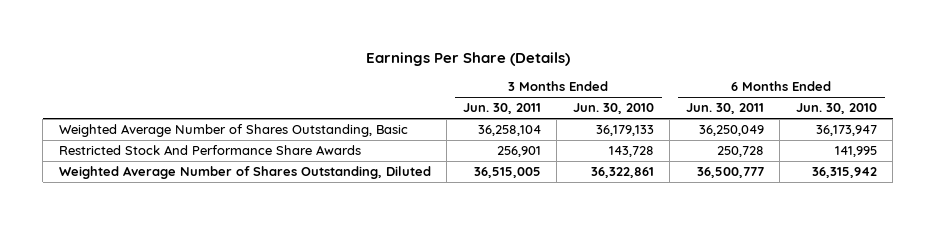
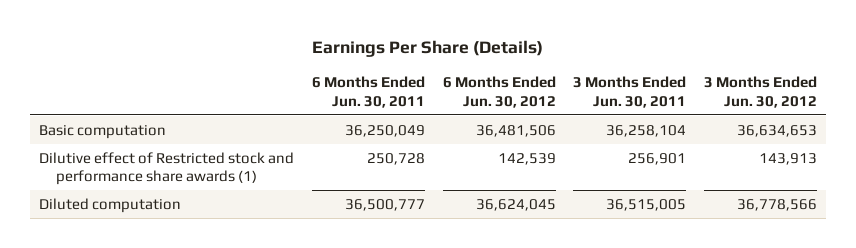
- | 3 Months Ended Jun. 30, 2011 | 3 Months Ended Jun. 30, 2010 | 6 Months Ended Jun. 30, 2011 | 6 Months Ended Jun. 30, 2010
+ | 6 Months Ended Jun. 30, 2011 | 6 Months Ended Jun. 30, 2012 | 3 Months Ended Jun. 30, 2011 | 3 Months Ended Jun. 30, 2012
- Weighted Average Number of Shares Outstanding, Basic | 36,258,104 | 36,179,133 | 36,250,049 | 36,173,947
- Restricted Stock And Performance Share Awards | 256,901 | 143,728 | 250,728 | 141,995
- Weighted Average Number of Shares Outstanding, Diluted | 36,515,005 | 36,322,861 | 36,500,777 | 36,315,942
+ Basic computation | 36,250,049 | 36,481,506 | 36,258,104 | 36,634,653
+ Dilutive effect of Restricted stock and performance share awards (1) | 250,728 | 142,539 | 256,901 | 143,913
+ Diluted computation | 36,500,777 | 36,624,045 | 36,515,005 | 36,778,566

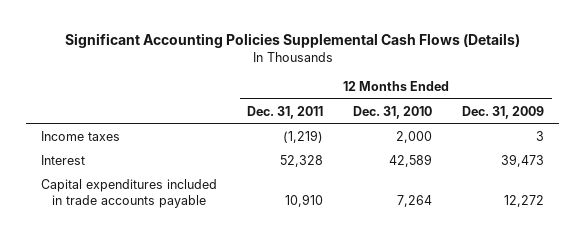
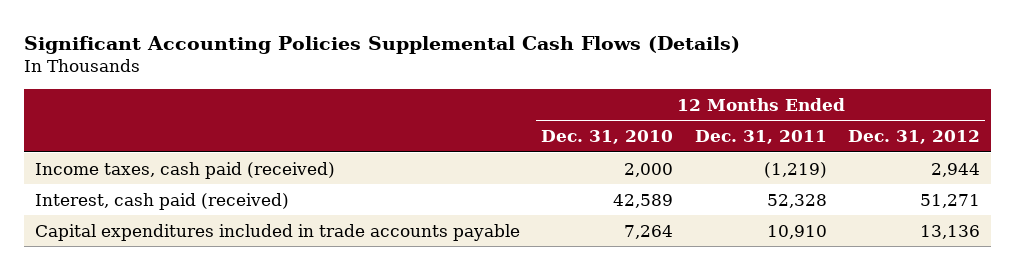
- | 12 Months Ended Dec. 31, 2011 | 12 Months Ended Dec. 31, 2010 | 12 Months Ended Dec. 31, 2009
+ | 12 Months Ended Dec. 31, 2010 | 12 Months Ended Dec. 31, 2011 | 12 Months Ended Dec. 31, 2012
- Income taxes | (1,219) | 2,000 | 3
- Interest | 52,328 | 42,589 | 39,473
+ Income taxes, cash paid (received) | 2,000 | (1,219) | 2,944
+ Interest, cash paid (received) | 42,589 | 52,328 | 51,271

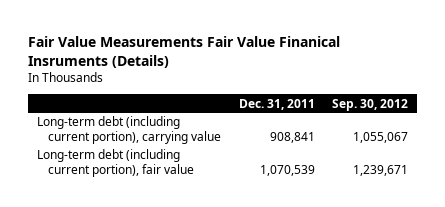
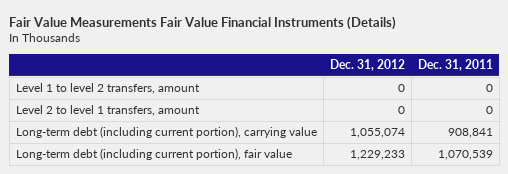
- Fair Value Measurements Fair Value Finanical Insruments (Details)
+ Fair Value Measurements Fair Value Financial Instruments (Details)
- | Dec. 31, 2011 | Sep. 30, 2012
+ | Dec. 31, 2012 | Dec. 31, 2011
+ Level 1 to level 2 transfers, amount | 0 | 0
+ Level 2 to level 1 transfers, amount | 0 | 0

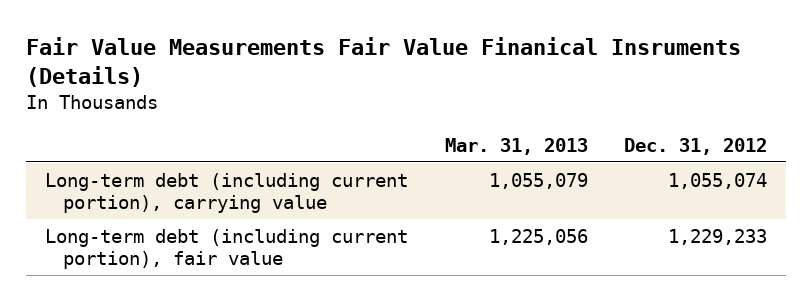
- Fair Value Measurements Fair Value Financial Instruments (Details)
+ Fair Value Measurements Fair Value Finanical Insruments (Details)
- | Dec. 31, 2012 | Dec. 31, 2011
+ | Mar. 31, 2013 | Dec. 31, 2012
- Level 1 to level 2 transfers, amount | 0 | 0
- Level 2 to level 1 transfers, amount | 0 | 0

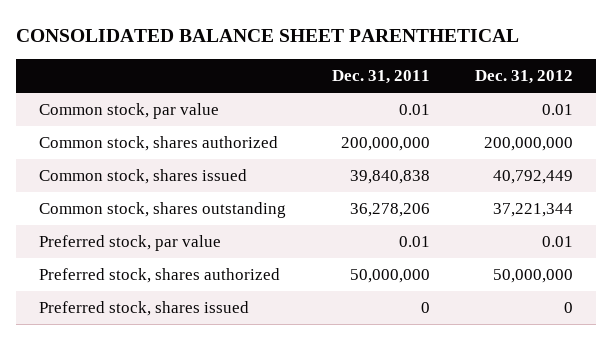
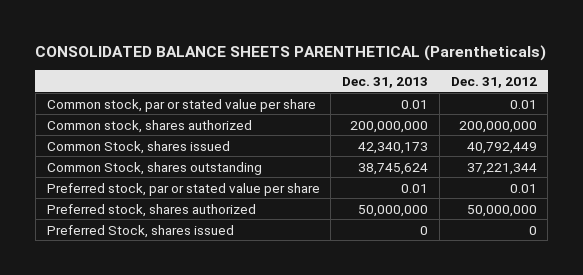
- CONSOLIDATED BALANCE SHEET PARENTHETICAL
+ CONSOLIDATED BALANCE SHEETS PARENTHETICAL (Parentheticals)
- | Dec. 31, 2011 | Dec. 31, 2012
+ | Dec. 31, 2013 | Dec. 31, 2012
- Common stock, par value | 0.01 | 0.01
+ Common stock, par or stated value per share | 0.01 | 0.01
- Common stock, shares issued | 39,840,838 | 40,792,449
- Common stock, shares outstanding | 36,278,206 | 37,221,344
- Preferred stock, par value | 0.01 | 0.01
+ Common Stock, shares issued | 42,340,173 | 40,792,449
+ Common Stock, shares outstanding | 38,745,624 | 37,221,344
+ Preferred stock, par or stated value per share | 0.01 | 0.01
- Preferred stock, shares issued | 0 | 0
+ Preferred Stock, shares issued | 0 | 0

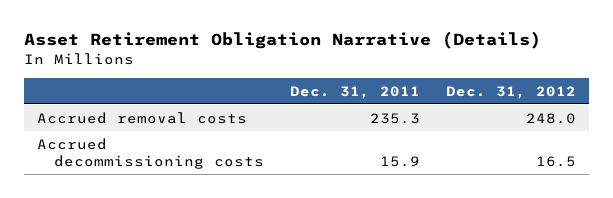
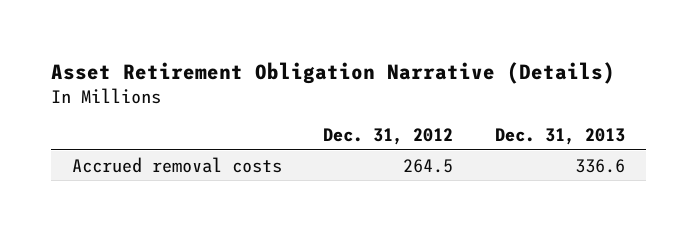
- | Dec. 31, 2011 | Dec. 31, 2012
+ | Dec. 31, 2012 | Dec. 31, 2013
- Accrued removal costs | 235.3 | 248.0
- Accrued decommissioning costs | 15.9 | 16.5
+ Accrued removal costs | 264.5 | 336.6

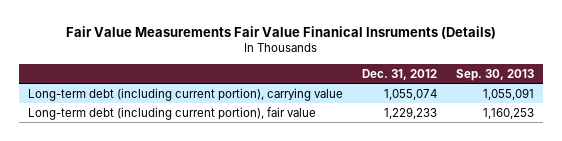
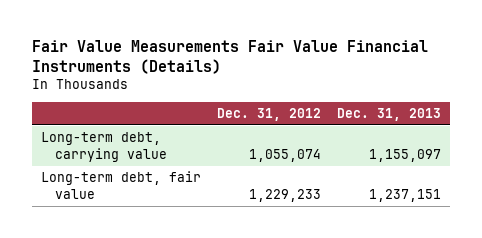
- Fair Value Measurements Fair Value Finanical Insruments (Details)
+ Fair Value Measurements Fair Value Financial Instruments (Details)
- | Dec. 31, 2012 | Sep. 30, 2013
+ | Dec. 31, 2012 | Dec. 31, 2013
- Long-term debt (including current portion), carrying value | 1,055,074 | 1,055,091
- Long-term debt (including current portion), fair value | 1,229,233 | 1,160,253
+ Long-term debt, carrying value | 1,055,074 | 1,155,097
+ Long-term debt, fair value | 1,229,233 | 1,237,151

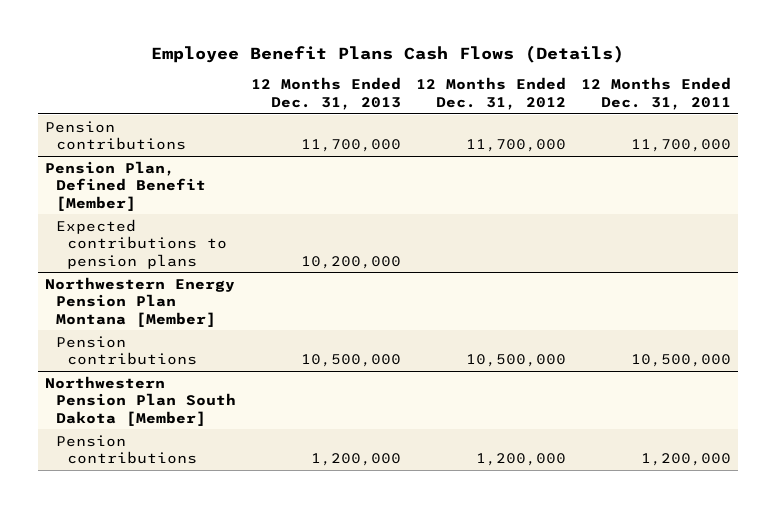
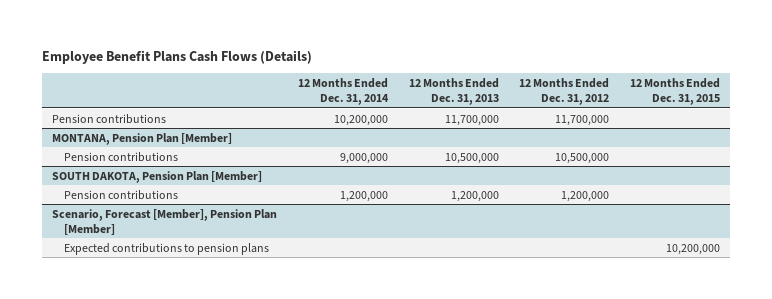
- | 12 Months Ended Dec. 31, 2013 | 12 Months Ended Dec. 31, 2012 | 12 Months Ended Dec. 31, 2011
+ | 12 Months Ended Dec. 31, 2014 | 12 Months Ended Dec. 31, 2013 | 12 Months Ended Dec. 31, 2012 | 12 Months Ended Dec. 31, 2015
- Pension Plan, Defined Benefit [Member]
- Expected contributions to pension plans | 10,200,000 | |
- Northwestern Energy Pension Plan Montana [Member]
+ MONTANA, Pension Plan [Member]
- Northwestern Pension Plan South Dakota [Member]
+ SOUTH DAKOTA, Pension Plan [Member]
+ Scenario, Forecast [Member], Pension Plan [Member]
+ Expected contributions to pension plans | | | | 10,200,000

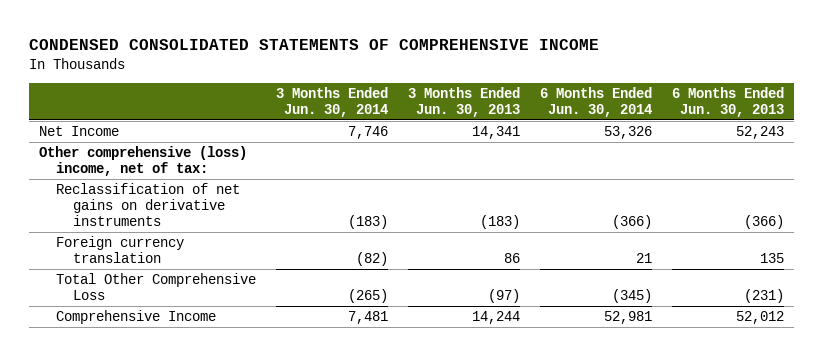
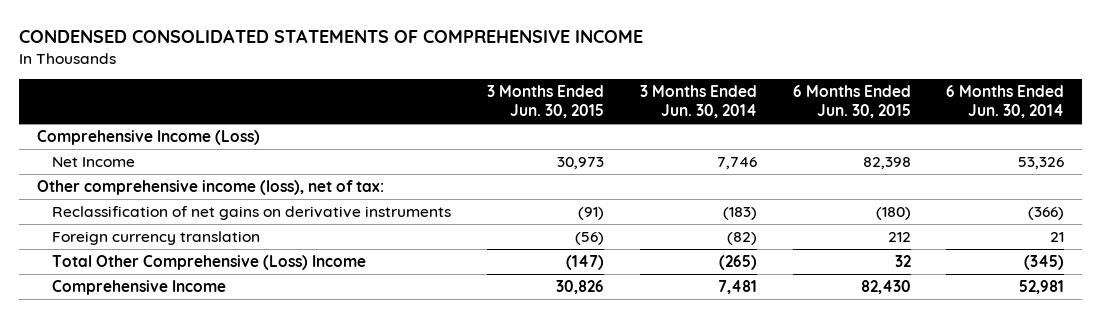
- | 3 Months Ended Jun. 30, 2014 | 3 Months Ended Jun. 30, 2013 | 6 Months Ended Jun. 30, 2014 | 6 Months Ended Jun. 30, 2013
+ | 3 Months Ended Jun. 30, 2015 | 3 Months Ended Jun. 30, 2014 | 6 Months Ended Jun. 30, 2015 | 6 Months Ended Jun. 30, 2014
+ Comprehensive Income (Loss)
- Other comprehensive (loss) income, net of tax:
+ Other comprehensive income (loss), net of tax:
- Total Other Comprehensive Loss | (265) | (97) | (345) | (231)
+ Total Other Comprehensive (Loss) Income | (147) | (265) | 32 | (345)

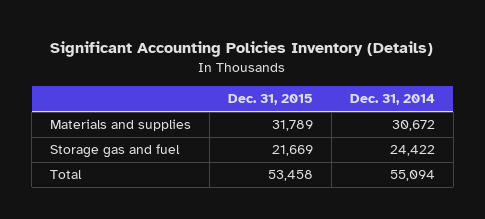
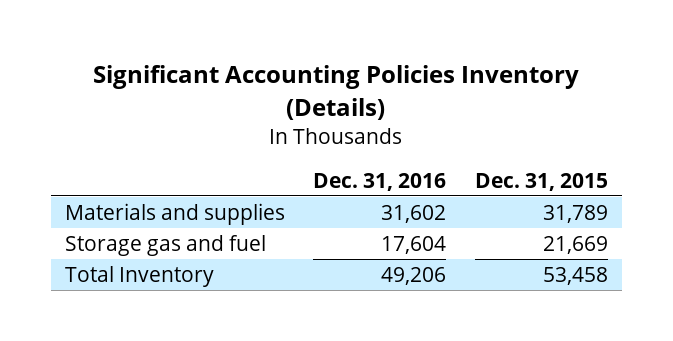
- | Dec. 31, 2015 | Dec. 31, 2014
+ | Dec. 31, 2016 | Dec. 31, 2015
- Total | 53,458 | 55,094
+ Total Inventory | 49,206 | 53,458

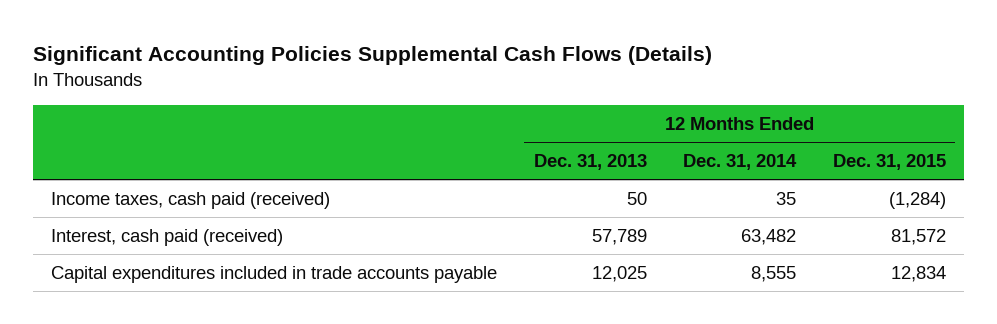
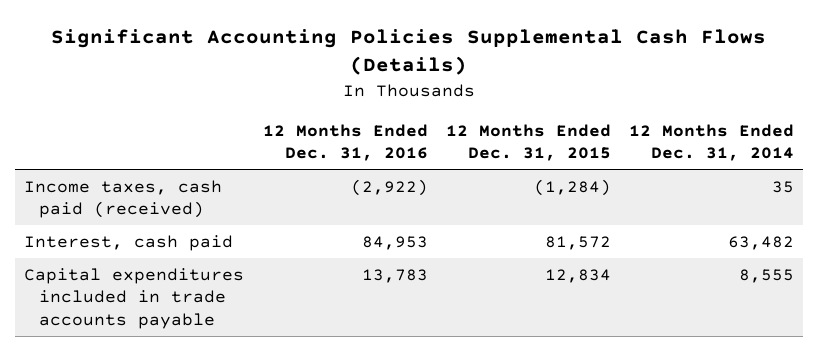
- | 12 Months Ended Dec. 31, 2013 | 12 Months Ended Dec. 31, 2014 | 12 Months Ended Dec. 31, 2015
+ | 12 Months Ended Dec. 31, 2016 | 12 Months Ended Dec. 31, 2015 | 12 Months Ended Dec. 31, 2014
- Interest, cash paid (received) | 57,789 | 63,482 | 81,572
+ Interest, cash paid | 84,953 | 81,572 | 63,482

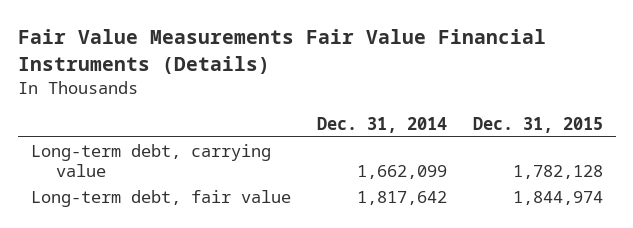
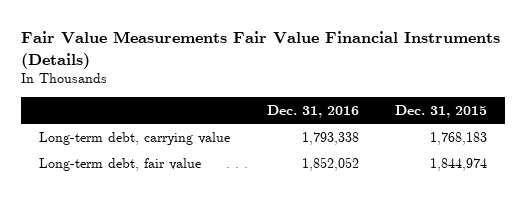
- | Dec. 31, 2014 | Dec. 31, 2015
+ | Dec. 31, 2016 | Dec. 31, 2015
- Long-term debt, carrying value | 1,662,099 | 1,782,128
+ Long-term debt, carrying value | 1,793,338 | 1,768,183

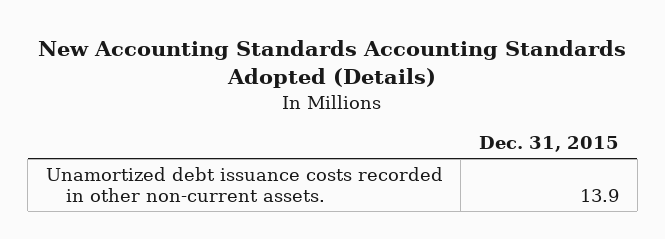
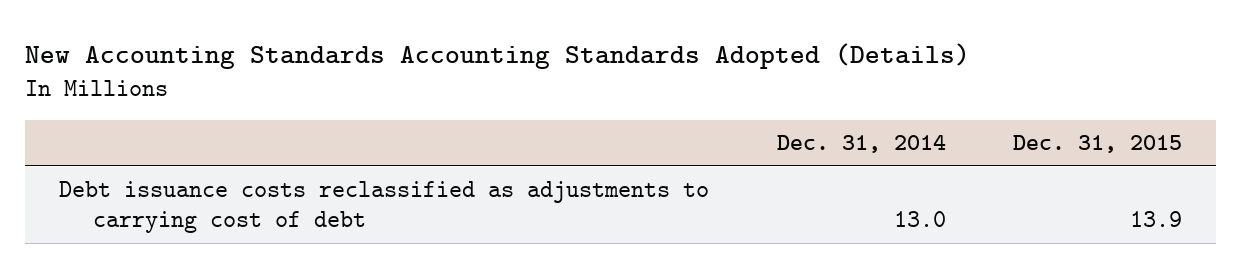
- | Dec. 31, 2015
+ | Dec. 31, 2014 | Dec. 31, 2015
- Unamortized debt issuance costs recorded in other non-current assets. | 13.9
+ Debt issuance costs reclassified as adjustments to carrying cost of debt | 13.0 | 13.9

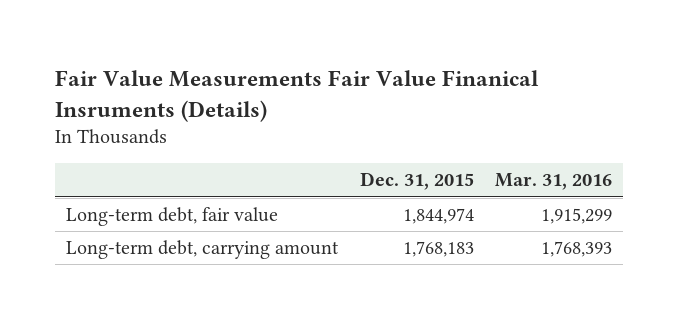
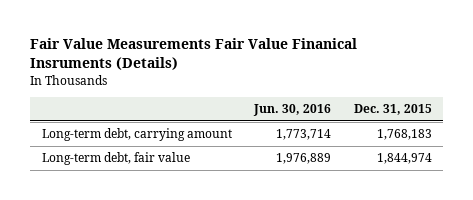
- | Dec. 31, 2015 | Mar. 31, 2016
+ | Jun. 30, 2016 | Dec. 31, 2015
moved down: Long-term debt, fair value | 1,976,889 | 1,844,974

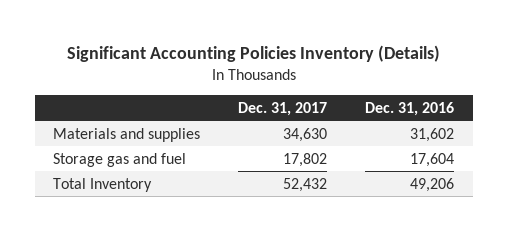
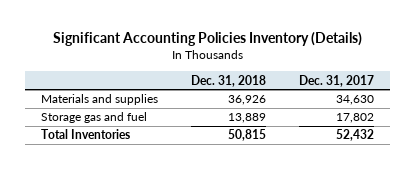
- | Dec. 31, 2017 | Dec. 31, 2016
+ | Dec. 31, 2018 | Dec. 31, 2017
- Total Inventory | 52,432 | 49,206
+ Total Inventories | 50,815 | 52,432

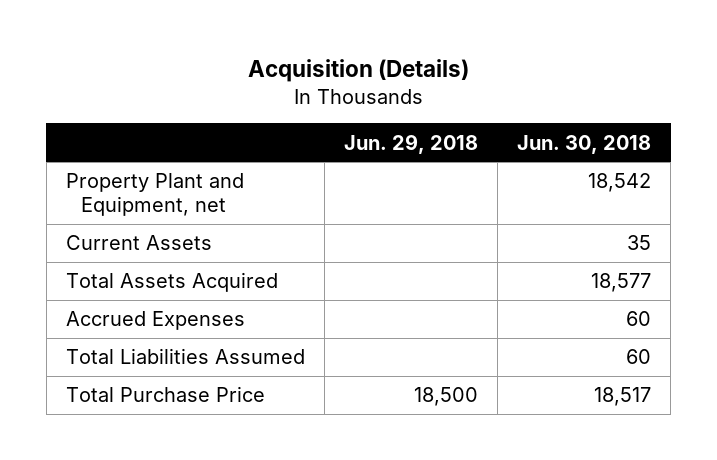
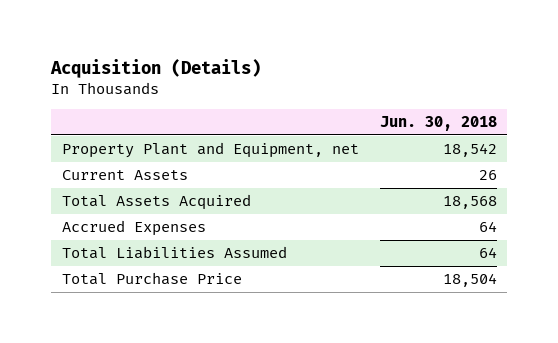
- | Jun. 29, 2018 | Jun. 30, 2018
+ | Jun. 30, 2018
- Current Assets | | 35
- Total Assets Acquired | | 18,577
- Accrued Expenses | | 60
- Total Liabilities Assumed | | 60
- Total Purchase Price | 18,500 | 18,517
+ Current Assets | 26
+ Total Assets Acquired | 18,568
+ Accrued Expenses | 64
+ Total Liabilities Assumed | 64
+ Total Purchase Price | 18,504

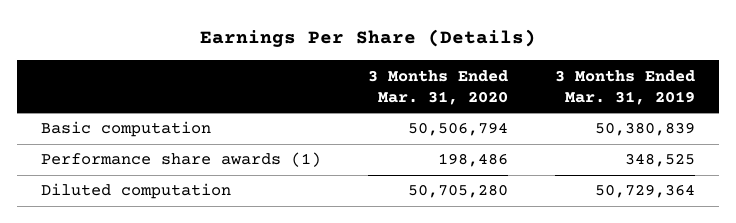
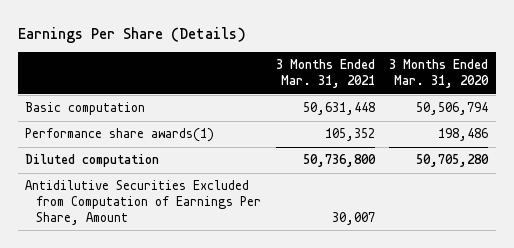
- | 3 Months Ended Mar. 31, 2020 | 3 Months Ended Mar. 31, 2019
+ | 3 Months Ended Mar. 31, 2021 | 3 Months Ended Mar. 31, 2020
- Performance share awards (1) | 198,486 | 348,525
+ Performance share awards(1) | 105,352 | 198,486
+ Antidilutive Securities Excluded from Computation of Earnings Per Share, Amount | 30,007 |

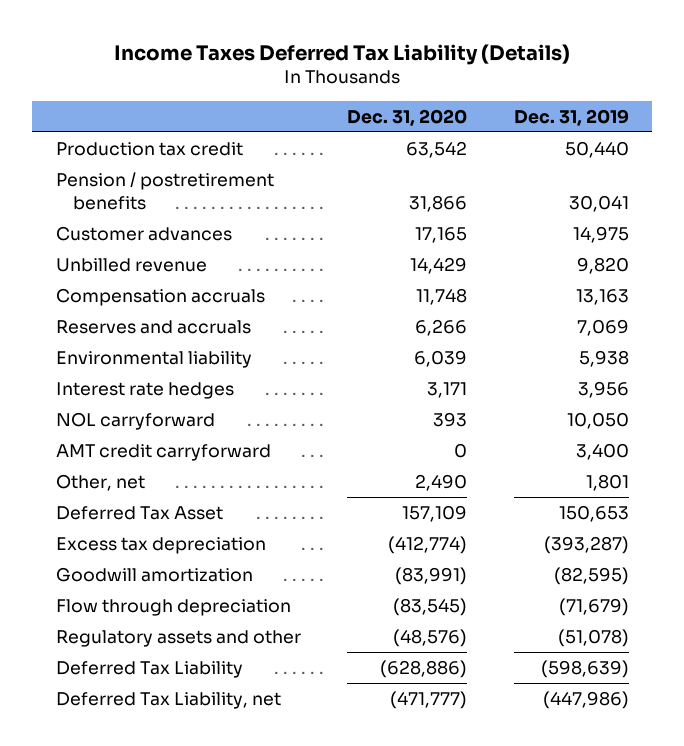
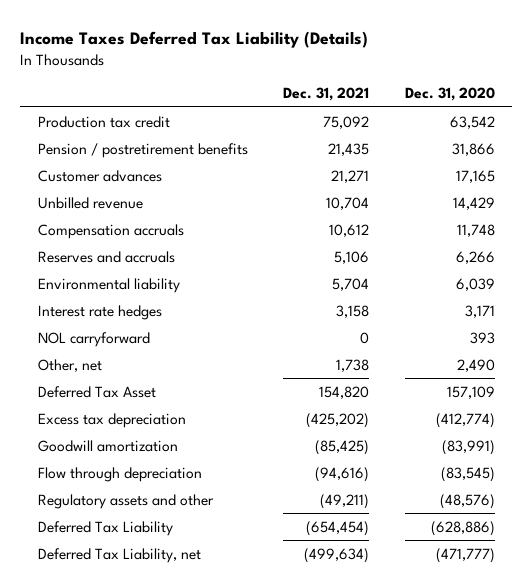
- | Dec. 31, 2020 | Dec. 31, 2019
+ | Dec. 31, 2021 | Dec. 31, 2020
- AMT credit carryforward | 0 | 3,400

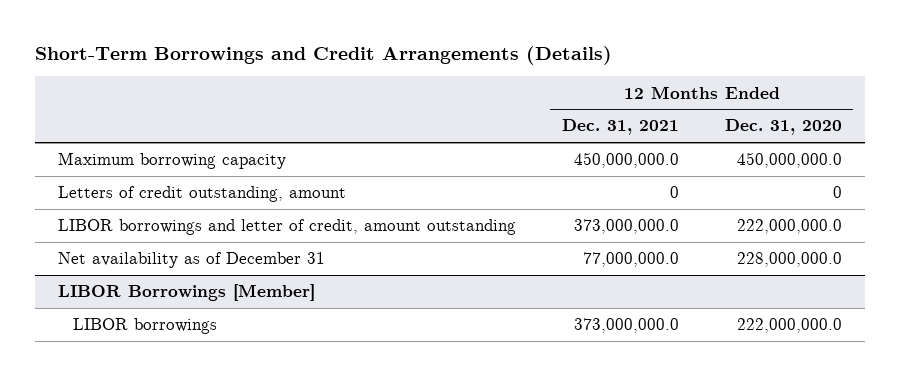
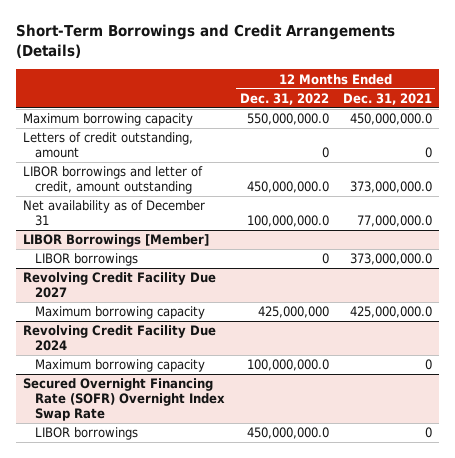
- | 12 Months Ended Dec. 31, 2021 | 12 Months Ended Dec. 31, 2020
+ | 12 Months Ended Dec. 31, 2022 | 12 Months Ended Dec. 31, 2021
+ Revolving Credit Facility Due 2027
+ Maximum borrowing capacity | 425,000,000 | 425,000,000.0
+ Revolving Credit Facility Due 2024
+ Maximum borrowing capacity | 100,000,000.0 | 0
+ Secured Overnight Financing Rate (SOFR) Overnight Index Swap Rate
+ LIBOR borrowings | 450,000,000.0 | 0

